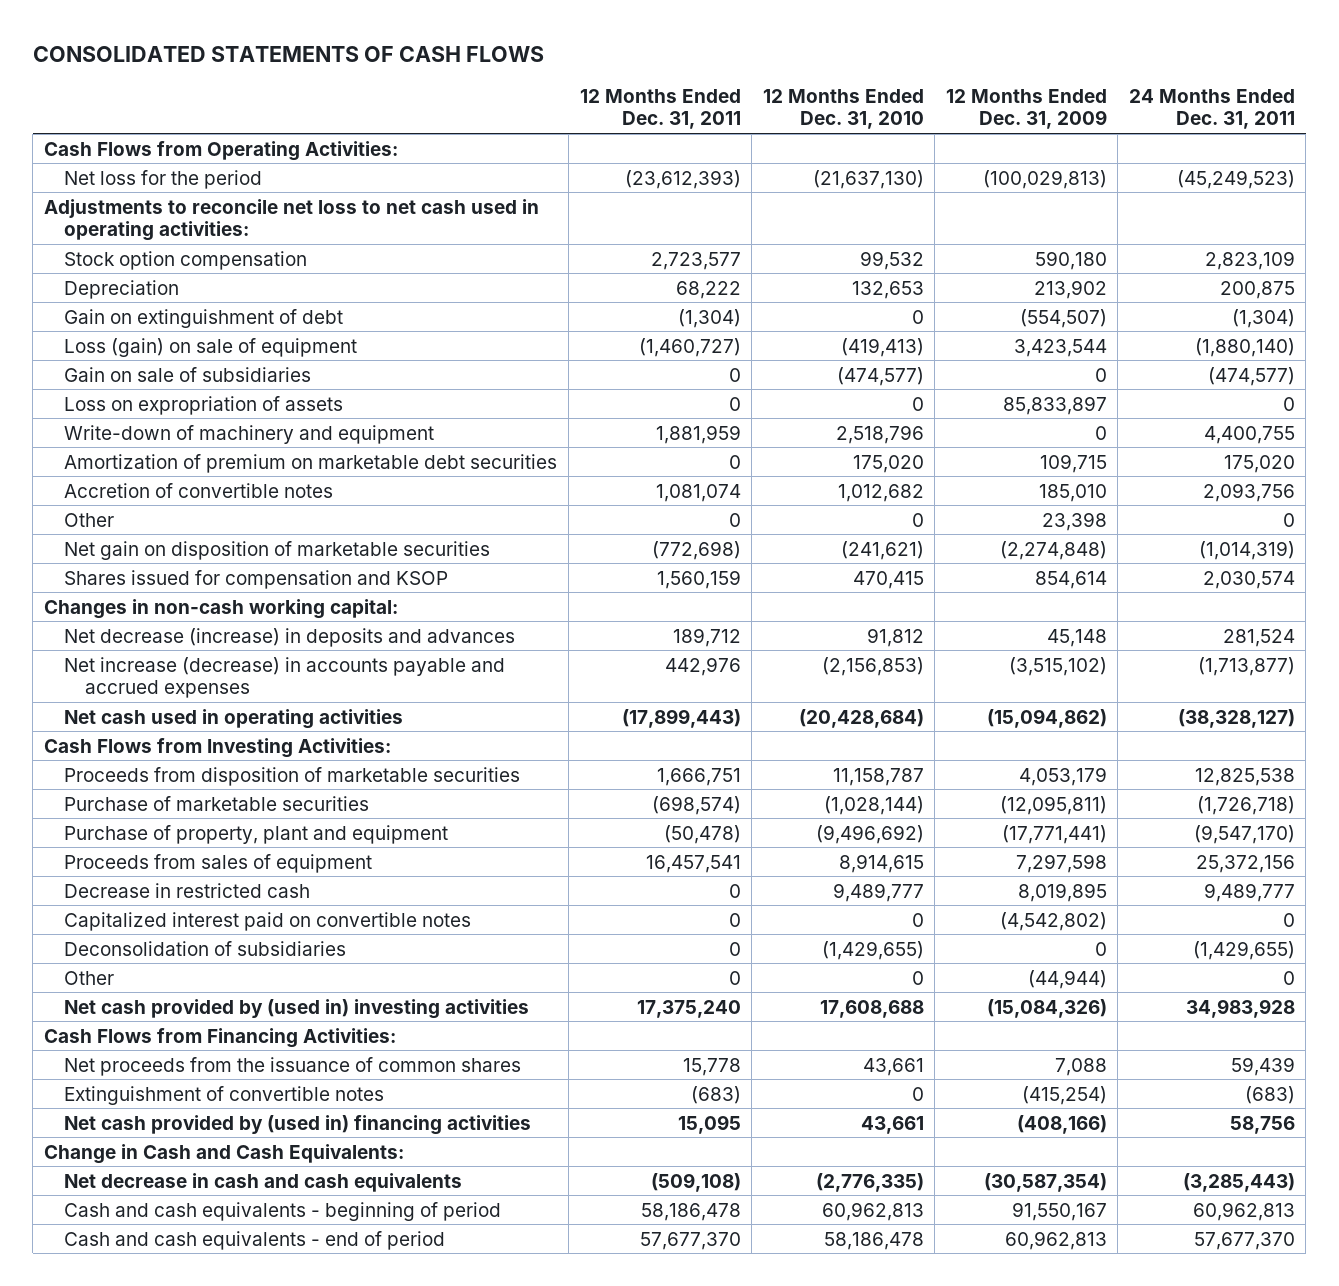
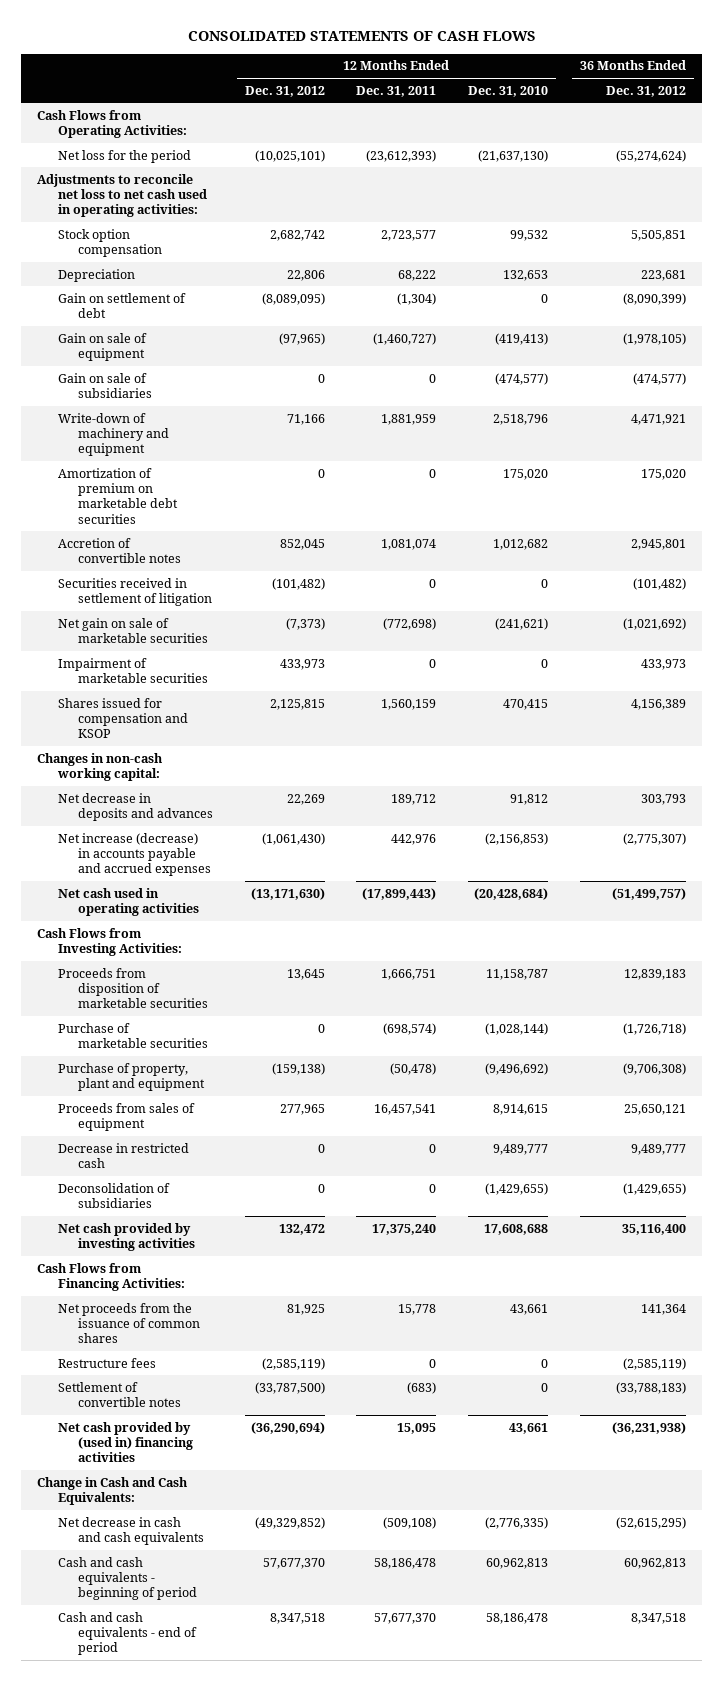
- | 12 Months Ended Dec. 31, 2011 | 12 Months Ended Dec. 31, 2010 | 12 Months Ended Dec. 31, 2009 | 24 Months Ended Dec. 31, 2011
+ | 12 Months Ended Dec. 31, 2012 | 12 Months Ended Dec. 31, 2011 | 12 Months Ended Dec. 31, 2010 | 36 Months Ended Dec. 31, 2012
- Gain on extinguishment of debt | (1,304) | 0 | (554,507) | (1,304)
- Loss (gain) on sale of equipment | (1,460,727) | (419,413) | 3,423,544 | (1,880,140)
+ Gain on settlement of debt | (8,089,095) | (1,304) | 0 | (8,090,399)
+ Gain on sale of equipment | (97,965) | (1,460,727) | (419,413) | (1,978,105)
- Loss on expropriation of assets | 0 | 0 | 85,833,897 | 0
- Other | 0 | 0 | 23,398 | 0
- Net gain on disposition of marketable securities | (772,698) | (241,621) | (2,274,848) | (1,014,319)
+ Securities received in settlement of litigation | (101,482) | 0 | 0 | (101,482)
+ Net gain on sale of marketable securities | (7,373) | (772,698) | (241,621) | (1,021,692)
+ Impairment of marketable securities | 433,973 | 0 | 0 | 433,973
- Net decrease (increase) in deposits and advances | 189,712 | 91,812 | 45,148 | 281,524
+ Net decrease in deposits and advances | 22,269 | 189,712 | 91,812 | 303,793
- Capitalized interest paid on convertible notes | 0 | 0 | (4,542,802) | 0
- Other | 0 | 0 | (44,944) | 0
- Net cash provided by (used in) investing activities | 17,375,240 | 17,608,688 | (15,084,326) | 34,983,928
+ Net cash provided by investing activities | 132,472 | 17,375,240 | 17,608,688 | 35,116,400
- Extinguishment of convertible notes | (683) | 0 | (415,254) | (683)
+ Restructure fees | (2,585,119) | 0 | 0 | (2,585,119)
+ Settlement of convertible notes | (33,787,500) | (683) | 0 | (33,788,183)

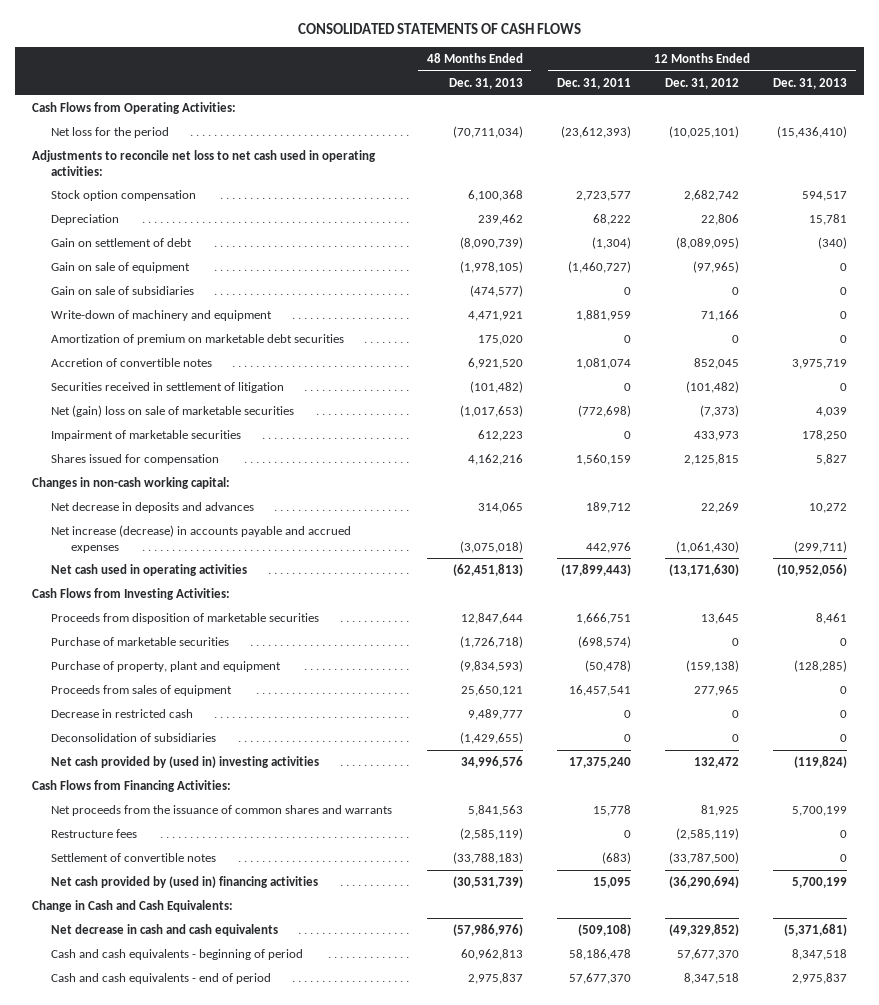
- | 12 Months Ended Dec. 31, 2012 | 12 Months Ended Dec. 31, 2011 | 12 Months Ended Dec. 31, 2010 | 36 Months Ended Dec. 31, 2012
+ | 48 Months Ended Dec. 31, 2013 | 12 Months Ended Dec. 31, 2011 | 12 Months Ended Dec. 31, 2012 | 12 Months Ended Dec. 31, 2013
- Net gain on sale of marketable securities | (7,373) | (772,698) | (241,621) | (1,021,692)
+ Net (gain) loss on sale of marketable securities | (1,017,653) | (772,698) | (7,373) | 4,039
- Shares issued for compensation and KSOP | 2,125,815 | 1,560,159 | 470,415 | 4,156,389
+ Shares issued for compensation | 4,162,216 | 1,560,159 | 2,125,815 | 5,827
- Net cash provided by investing activities | 132,472 | 17,375,240 | 17,608,688 | 35,116,400
+ Net cash provided by (used in) investing activities | 34,996,576 | 17,375,240 | 132,472 | (119,824)
- Net proceeds from the issuance of common shares | 81,925 | 15,778 | 43,661 | 141,364
+ Net proceeds from the issuance of common shares and warrants | 5,841,563 | 15,778 | 81,925 | 5,700,199

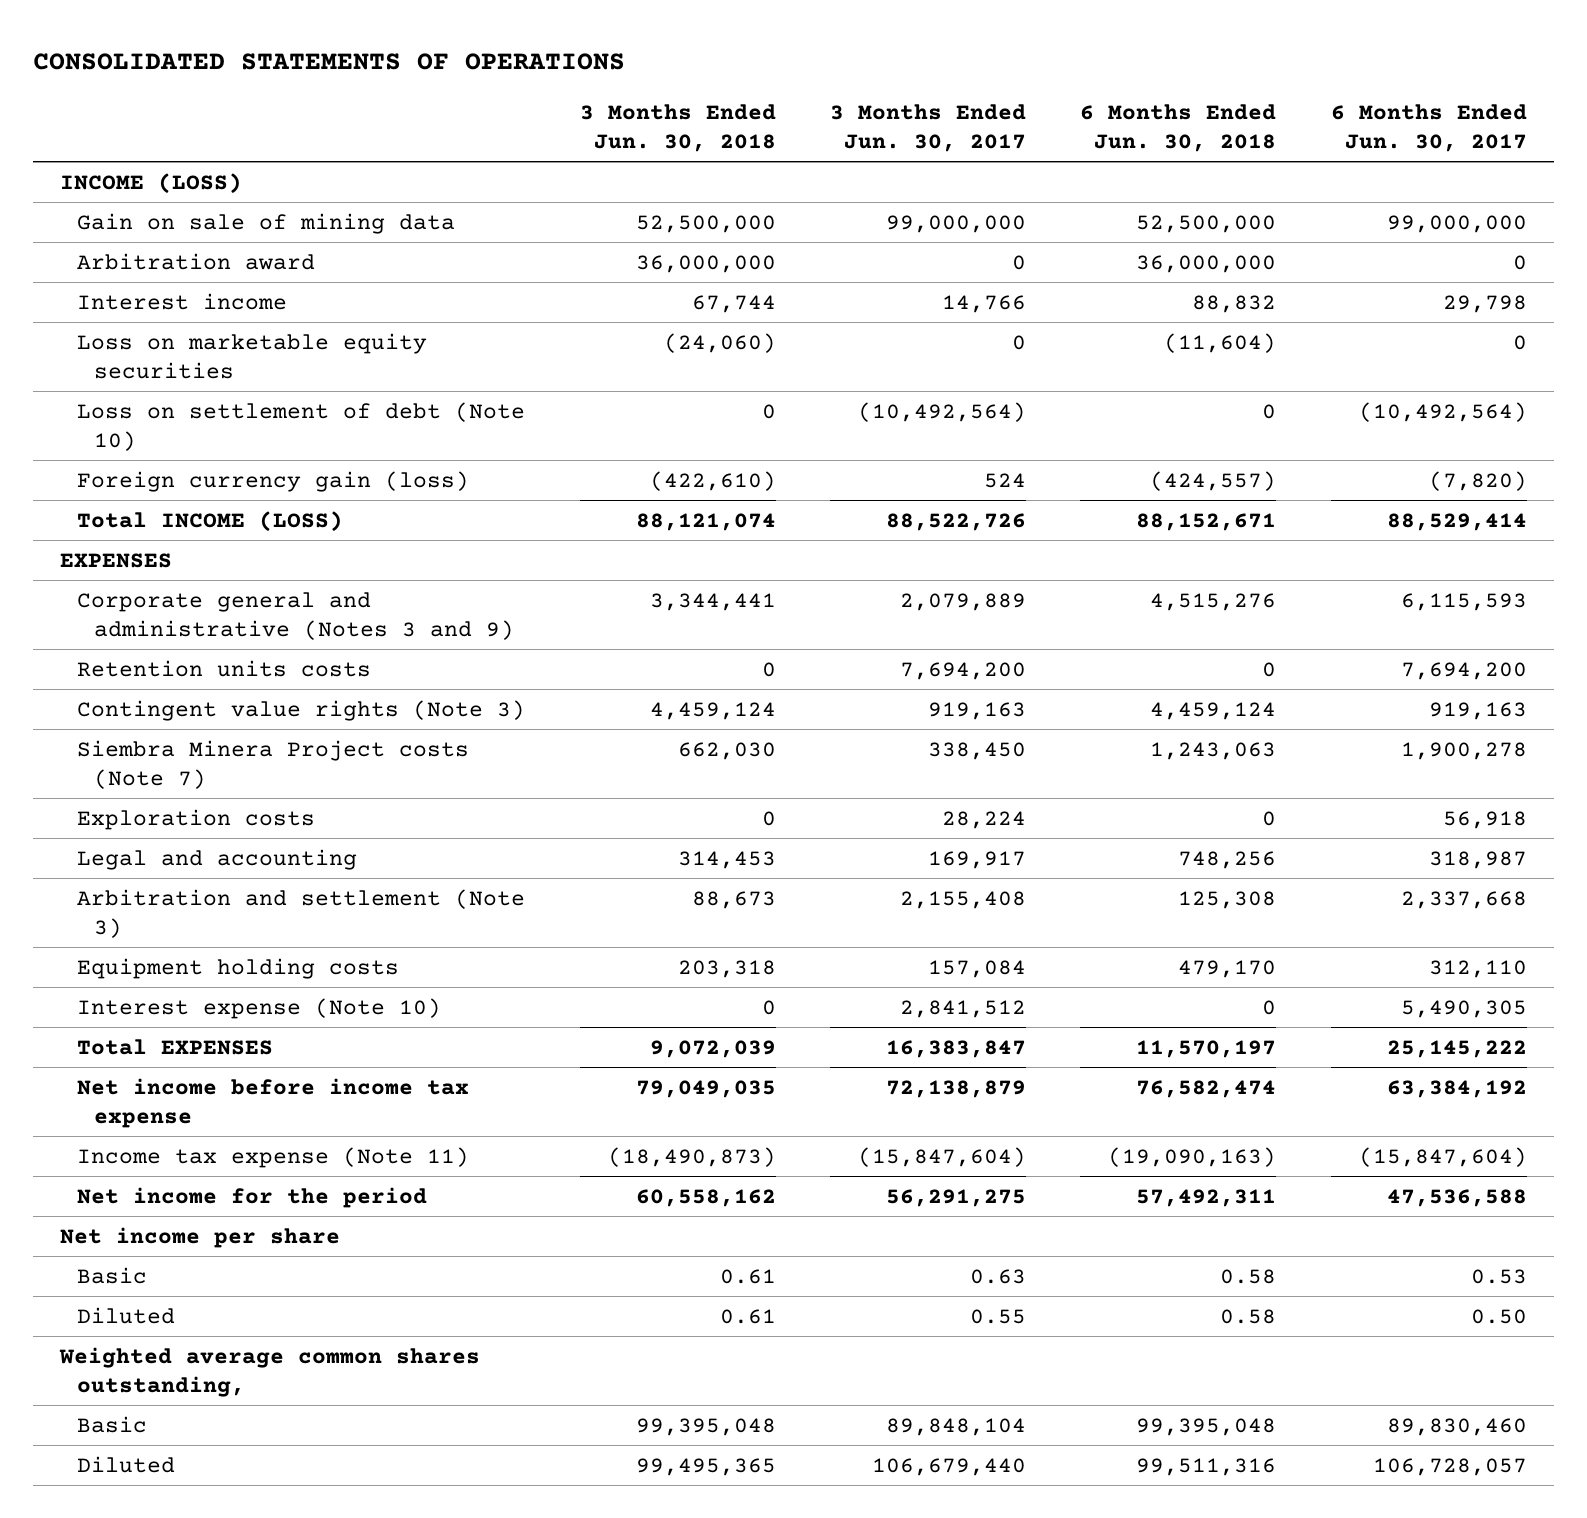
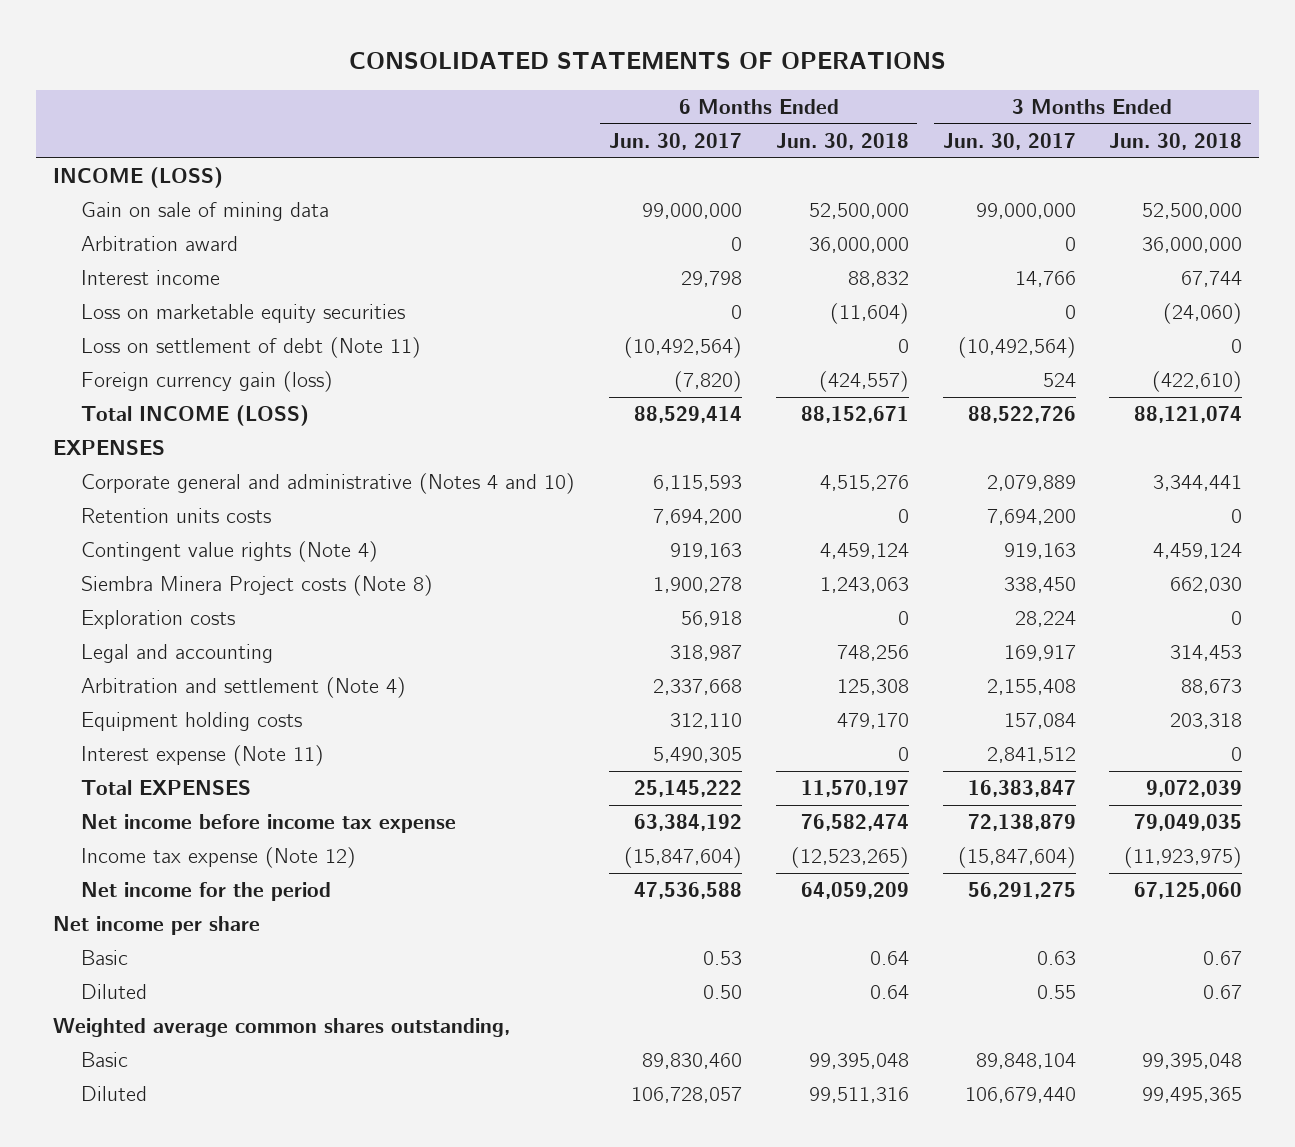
- | 3 Months Ended Jun. 30, 2018 | 3 Months Ended Jun. 30, 2017 | 6 Months Ended Jun. 30, 2018 | 6 Months Ended Jun. 30, 2017
+ | 6 Months Ended Jun. 30, 2017 | 6 Months Ended Jun. 30, 2018 | 3 Months Ended Jun. 30, 2017 | 3 Months Ended Jun. 30, 2018
- Loss on settlement of debt (Note 10) | 0 | (10,492,564) | 0 | (10,492,564)
+ Loss on settlement of debt (Note 11) | (10,492,564) | 0 | (10,492,564) | 0
- Corporate general and administrative (Notes 3 and 9) | 3,344,441 | 2,079,889 | 4,515,276 | 6,115,593
+ Corporate general and administrative (Notes 4 and 10) | 6,115,593 | 4,515,276 | 2,079,889 | 3,344,441
- Contingent value rights (Note 3) | 4,459,124 | 919,163 | 4,459,124 | 919,163
- Siembra Minera Project costs (Note 7) | 662,030 | 338,450 | 1,243,063 | 1,900,278
+ Contingent value rights (Note 4) | 919,163 | 4,459,124 | 919,163 | 4,459,124
+ Siembra Minera Project costs (Note 8) | 1,900,278 | 1,243,063 | 338,450 | 662,030
- Arbitration and settlement (Note 3) | 88,673 | 2,155,408 | 125,308 | 2,337,668
+ Arbitration and settlement (Note 4) | 2,337,668 | 125,308 | 2,155,408 | 88,673
- Interest expense (Note 10) | 0 | 2,841,512 | 0 | 5,490,305
+ Interest expense (Note 11) | 5,490,305 | 0 | 2,841,512 | 0
- Income tax expense (Note 11) | (18,490,873) | (15,847,604) | (19,090,163) | (15,847,604)
- Net income for the period | 60,558,162 | 56,291,275 | 57,492,311 | 47,536,588
+ Income tax expense (Note 12) | (15,847,604) | (12,523,265) | (15,847,604) | (11,923,975)
+ Net income for the period | 47,536,588 | 64,059,209 | 56,291,275 | 67,125,060
- Basic | 0.61 | 0.63 | 0.58 | 0.53
- Diluted | 0.61 | 0.55 | 0.58 | 0.50
+ Basic | 0.53 | 0.64 | 0.63 | 0.67
+ Diluted | 0.50 | 0.64 | 0.55 | 0.67

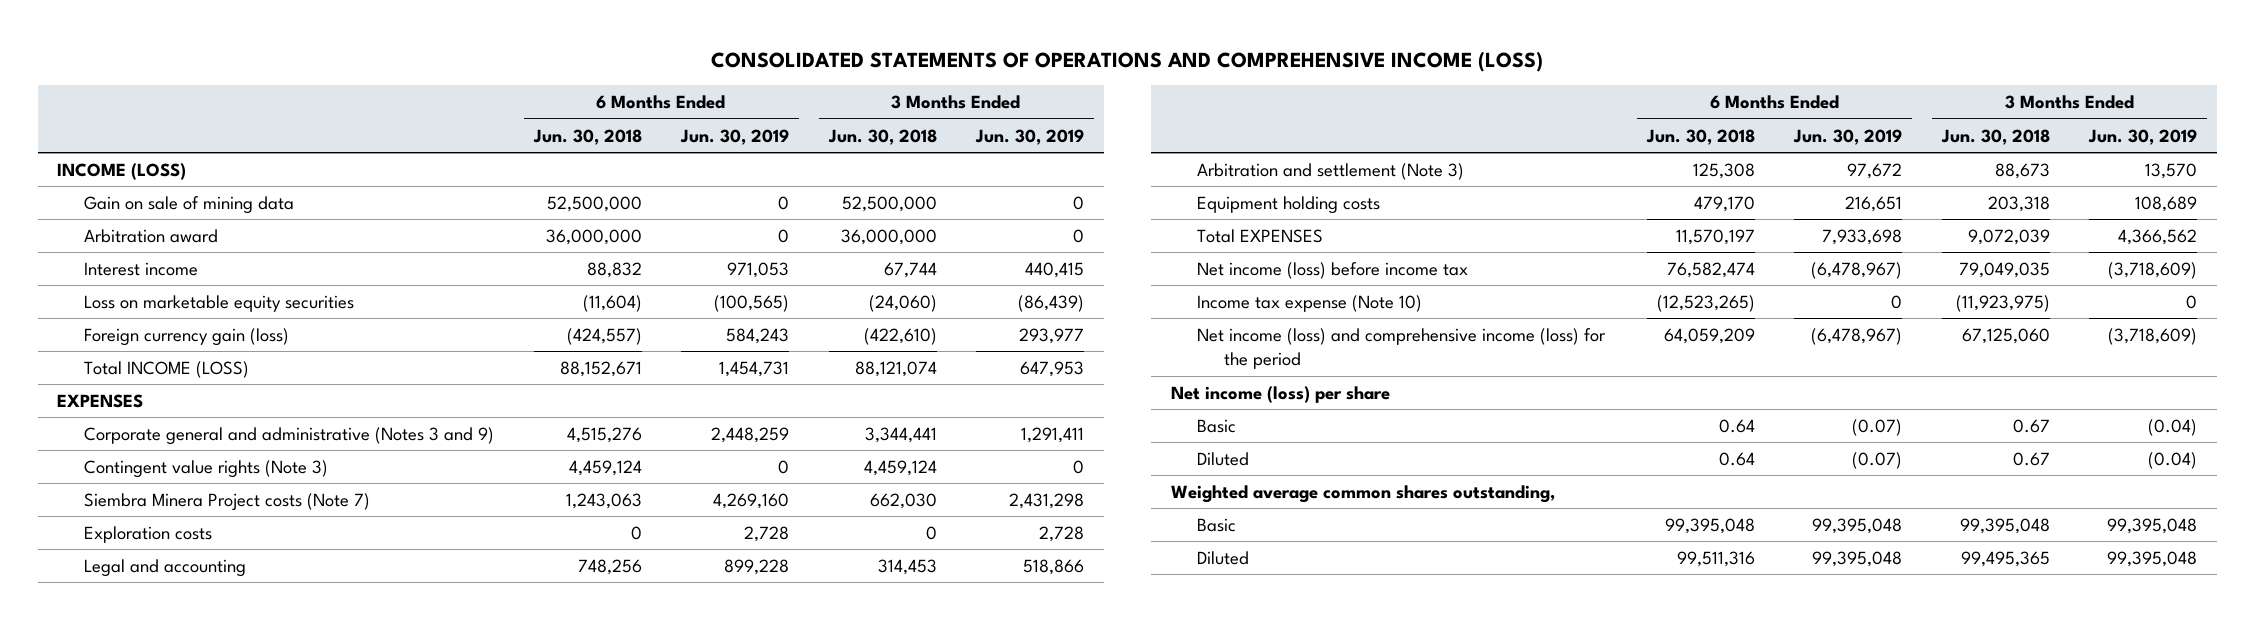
- CONSOLIDATED STATEMENTS OF OPERATIONS
+ CONSOLIDATED STATEMENTS OF OPERATIONS AND COMPREHENSIVE INCOME (LOSS)
- | 6 Months Ended Jun. 30, 2017 | 6 Months Ended Jun. 30, 2018 | 3 Months Ended Jun. 30, 2017 | 3 Months Ended Jun. 30, 2018
+ | 6 Months Ended Jun. 30, 2018 | 6 Months Ended Jun. 30, 2019 | 3 Months Ended Jun. 30, 2018 | 3 Months Ended Jun. 30, 2019
- Loss on settlement of debt (Note 11) | (10,492,564) | 0 | (10,492,564) | 0
- Corporate general and administrative (Notes 4 and 10) | 6,115,593 | 4,515,276 | 2,079,889 | 3,344,441
- Retention units costs | 7,694,200 | 0 | 7,694,200 | 0
- Contingent value rights (Note 4) | 919,163 | 4,459,124 | 919,163 | 4,459,124
- Siembra Minera Project costs (Note 8) | 1,900,278 | 1,243,063 | 338,450 | 662,030
+ Corporate general and administrative (Notes 3 and 9) | 4,515,276 | 2,448,259 | 3,344,441 | 1,291,411
+ Contingent value rights (Note 3) | 4,459,124 | 0 | 4,459,124 | 0
+ Siembra Minera Project costs (Note 7) | 1,243,063 | 4,269,160 | 662,030 | 2,431,298
- Arbitration and settlement (Note 4) | 2,337,668 | 125,308 | 2,155,408 | 88,673
+ Arbitration and settlement (Note 3) | 125,308 | 97,672 | 88,673 | 13,570
- Interest expense (Note 11) | 5,490,305 | 0 | 2,841,512 | 0
- Net income before income tax expense | 63,384,192 | 76,582,474 | 72,138,879 | 79,049,035
- Income tax expense (Note 12) | (15,847,604) | (12,523,265) | (15,847,604) | (11,923,975)
- Net income for the period | 47,536,588 | 64,059,209 | 56,291,275 | 67,125,060
- Net income per share
+ Net income (loss) before income tax | 76,582,474 | (6,478,967) | 79,049,035 | (3,718,609)
+ Income tax expense (Note 10) | (12,523,265) | 0 | (11,923,975) | 0
+ Net income (loss) and comprehensive income (loss) for the period | 64,059,209 | (6,478,967) | 67,125,060 | (3,718,609)
+ Net income (loss) per share

